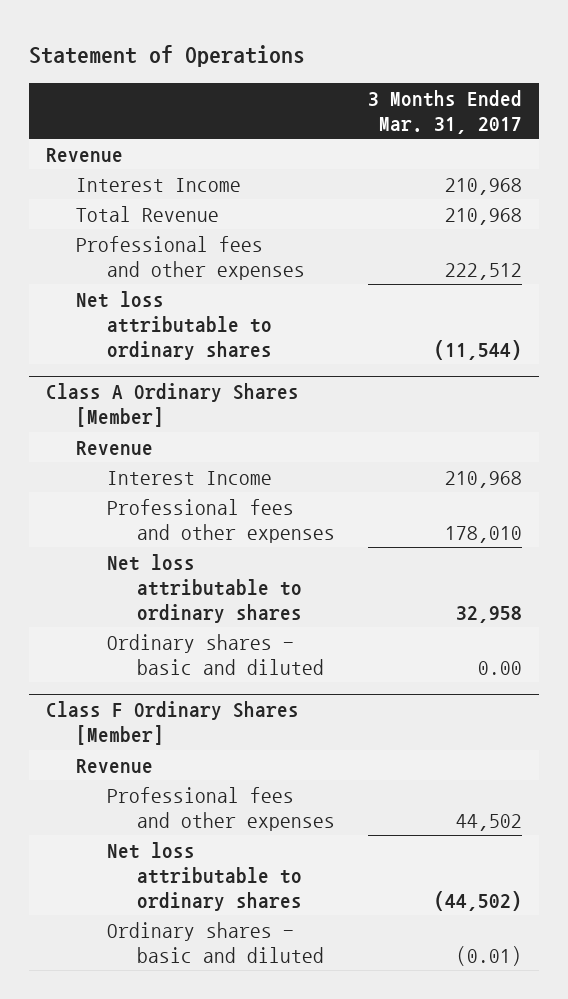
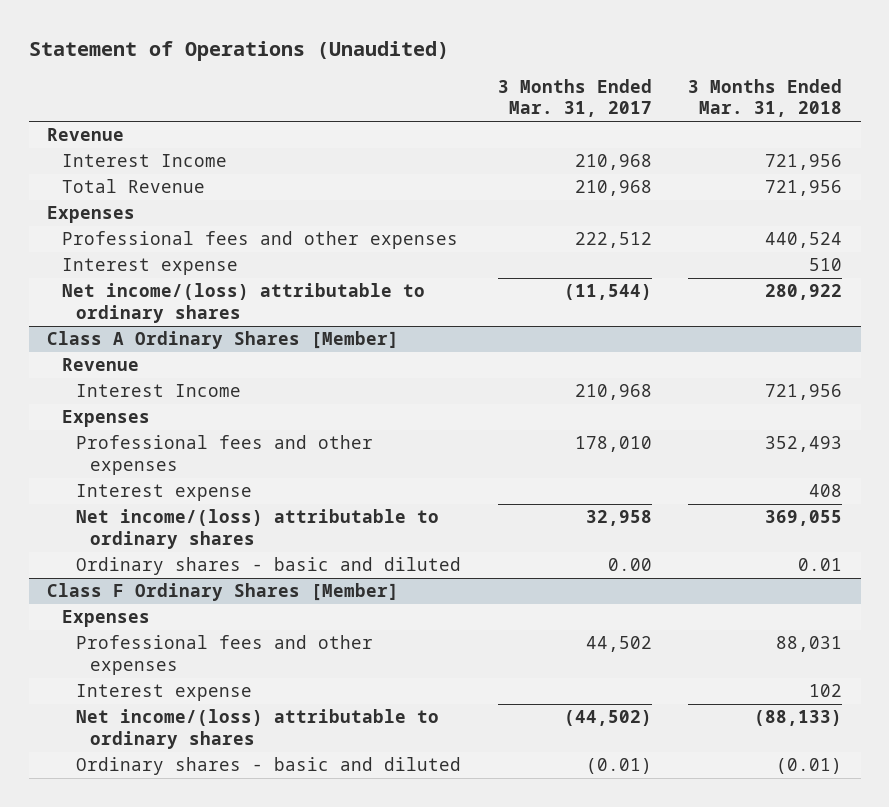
- Statement of Operations
+ Statement of Operations (Unaudited)
- | 3 Months Ended Mar. 31, 2017
+ | 3 Months Ended Mar. 31, 2017 | 3 Months Ended Mar. 31, 2018
+ Expenses
- Net loss attributable to ordinary shares | (11,544)
+ Interest expense | | 510
+ Net income/(loss) attributable to ordinary shares | (11,544) | 280,922
@ Class A Ordinary Shares [Member]
+ Expenses
- Net loss attributable to ordinary shares | 32,958
+ Interest expense | | 408
+ Net income/(loss) attributable to ordinary shares | 32,958 | 369,055
@ Class F Ordinary Shares [Member]
- Revenue
+ Expenses
- Net loss attributable to ordinary shares | (44,502)
+ Interest expense | | 102
+ Net income/(loss) attributable to ordinary shares | (44,502) | (88,133)

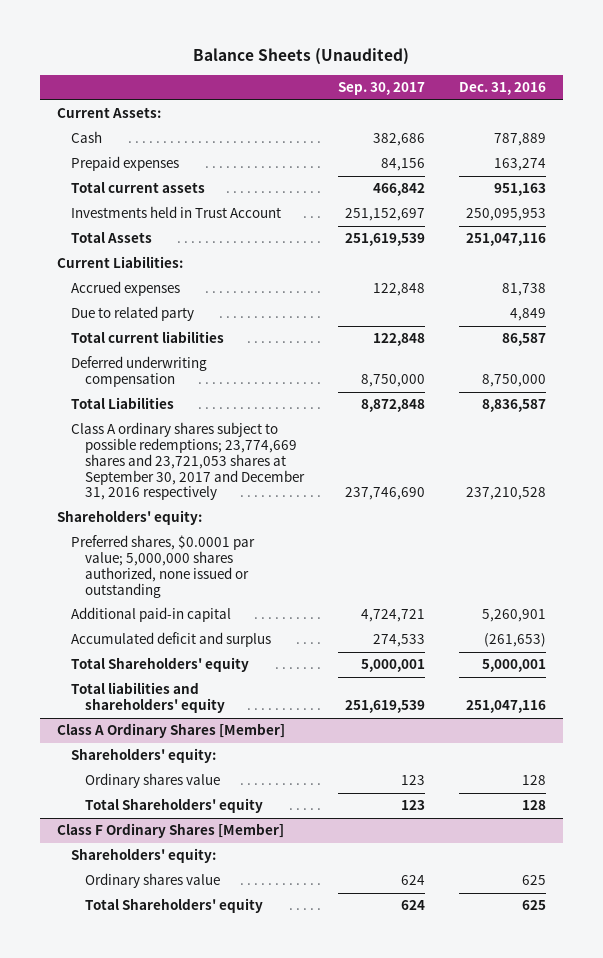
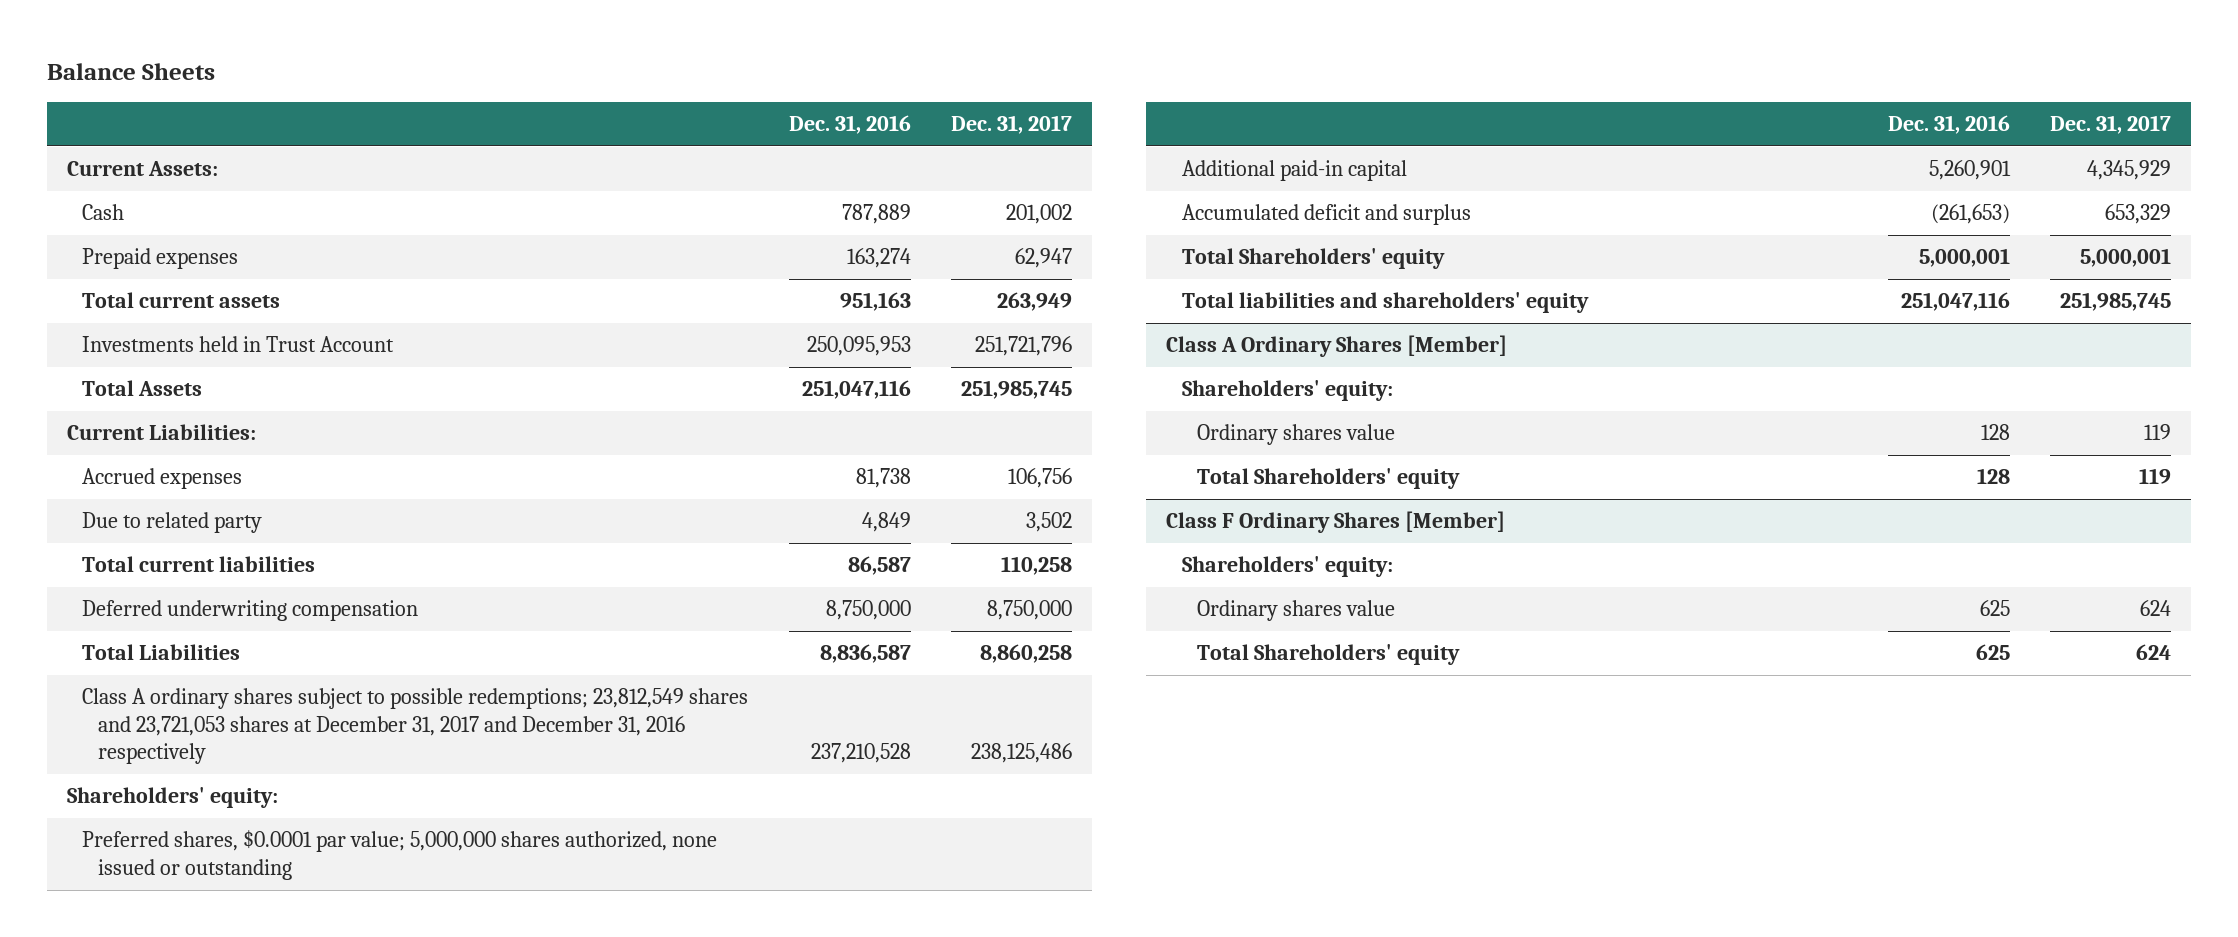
- Balance Sheets (Unaudited)
+ Balance Sheets
- | Sep. 30, 2017 | Dec. 31, 2016
+ | Dec. 31, 2016 | Dec. 31, 2017
- Class A ordinary shares subject to possible redemptions; 23,774,669 shares and 23,721,053 shares at September 30, 2017 and December 31, 2016 respectively | 237,746,690 | 237,210,528
+ Class A ordinary shares subject to possible redemptions; 23,812,549 shares and 23,721,053 shares at December 31, 2017 and December 31, 2016 respectively | 237,210,528 | 238,125,486

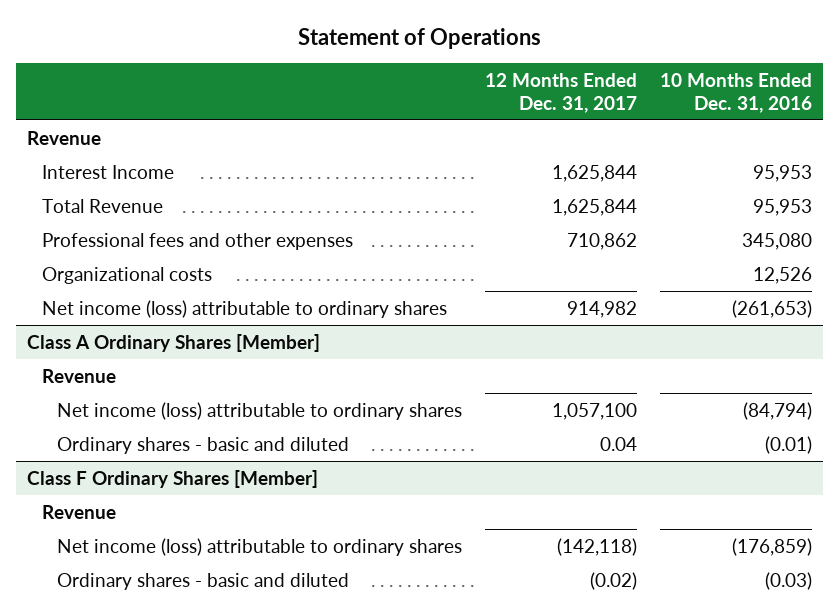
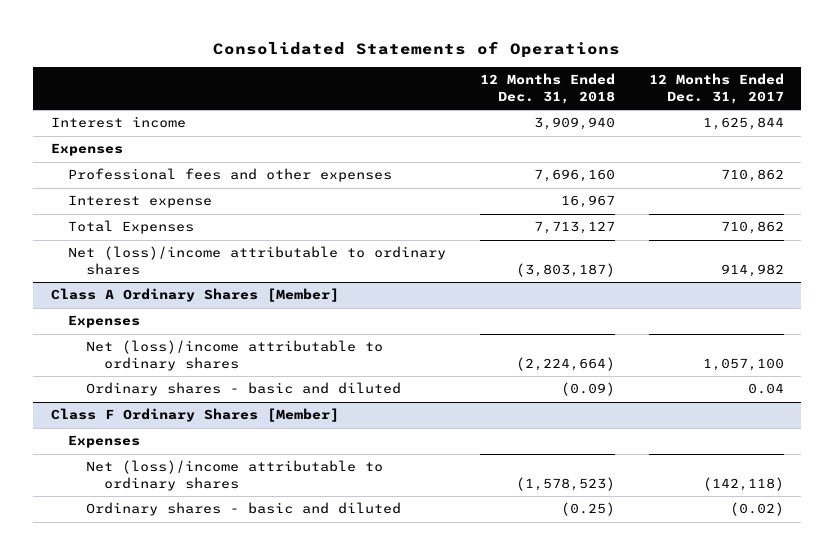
- Statement of Operations
+ Consolidated Statements of Operations
- | 12 Months Ended Dec. 31, 2017 | 10 Months Ended Dec. 31, 2016
+ | 12 Months Ended Dec. 31, 2018 | 12 Months Ended Dec. 31, 2017
- Revenue
- Interest Income | 1,625,844 | 95,953
- Total Revenue | 1,625,844 | 95,953
+ Interest income | 3,909,940 | 1,625,844
+ Expenses
- Organizational costs | | 12,526
- Net income (loss) attributable to ordinary shares | 914,982 | (261,653)
+ Interest expense | 16,967 |
+ Total Expenses | 7,713,127 | 710,862
+ Net (loss)/income attributable to ordinary shares | (3,803,187) | 914,982
@ Class A Ordinary Shares [Member]
- Revenue
- Net income (loss) attributable to ordinary shares | 1,057,100 | (84,794)
+ Expenses
+ Net (loss)/income attributable to ordinary shares | (2,224,664) | 1,057,100
@ Class F Ordinary Shares [Member]
- Revenue
- Net income (loss) attributable to ordinary shares | (142,118) | (176,859)
+ Expenses
+ Net (loss)/income attributable to ordinary shares | (1,578,523) | (142,118)

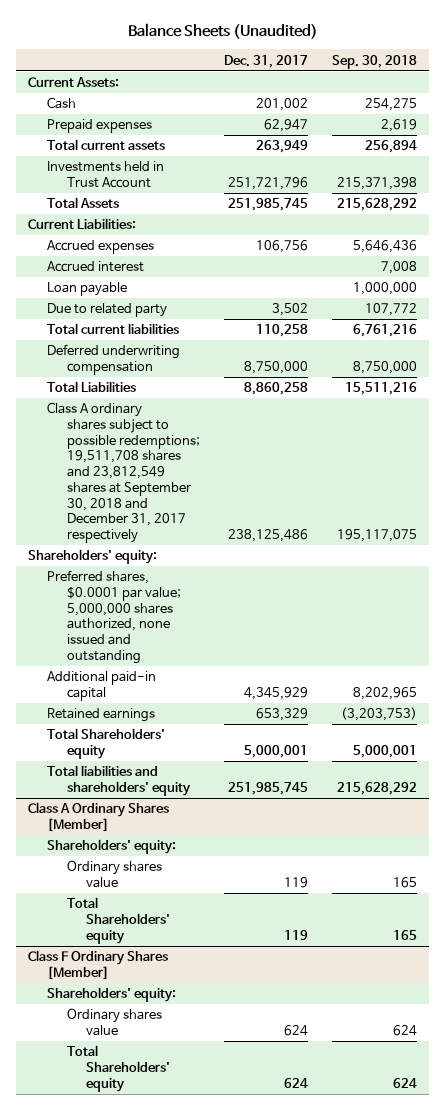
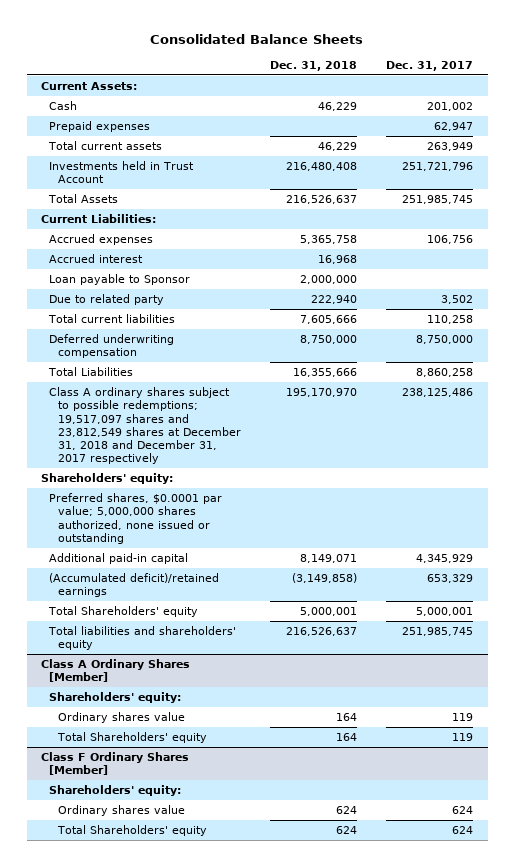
- Balance Sheets (Unaudited)
+ Consolidated Balance Sheets
- | Dec. 31, 2017 | Sep. 30, 2018
+ | Dec. 31, 2018 | Dec. 31, 2017
- Loan payable | | 1,000,000
+ Loan payable to Sponsor | 2,000,000 |
- Class A ordinary shares subject to possible redemptions; 19,511,708 shares and 23,812,549 shares at September 30, 2018 and December 31, 2017 respectively | 238,125,486 | 195,117,075
+ Class A ordinary shares subject to possible redemptions; 19,517,097 shares and 23,812,549 shares at December 31, 2018 and December 31, 2017 respectively | 195,170,970 | 238,125,486
- Preferred shares, $0.0001 par value; 5,000,000 shares authorized, none issued and outstanding
+ Preferred shares, $0.0001 par value; 5,000,000 shares authorized, none issued or outstanding
- Retained earnings | 653,329 | (3,203,753)
+ (Accumulated deficit)/retained earnings | (3,149,858) | 653,329

